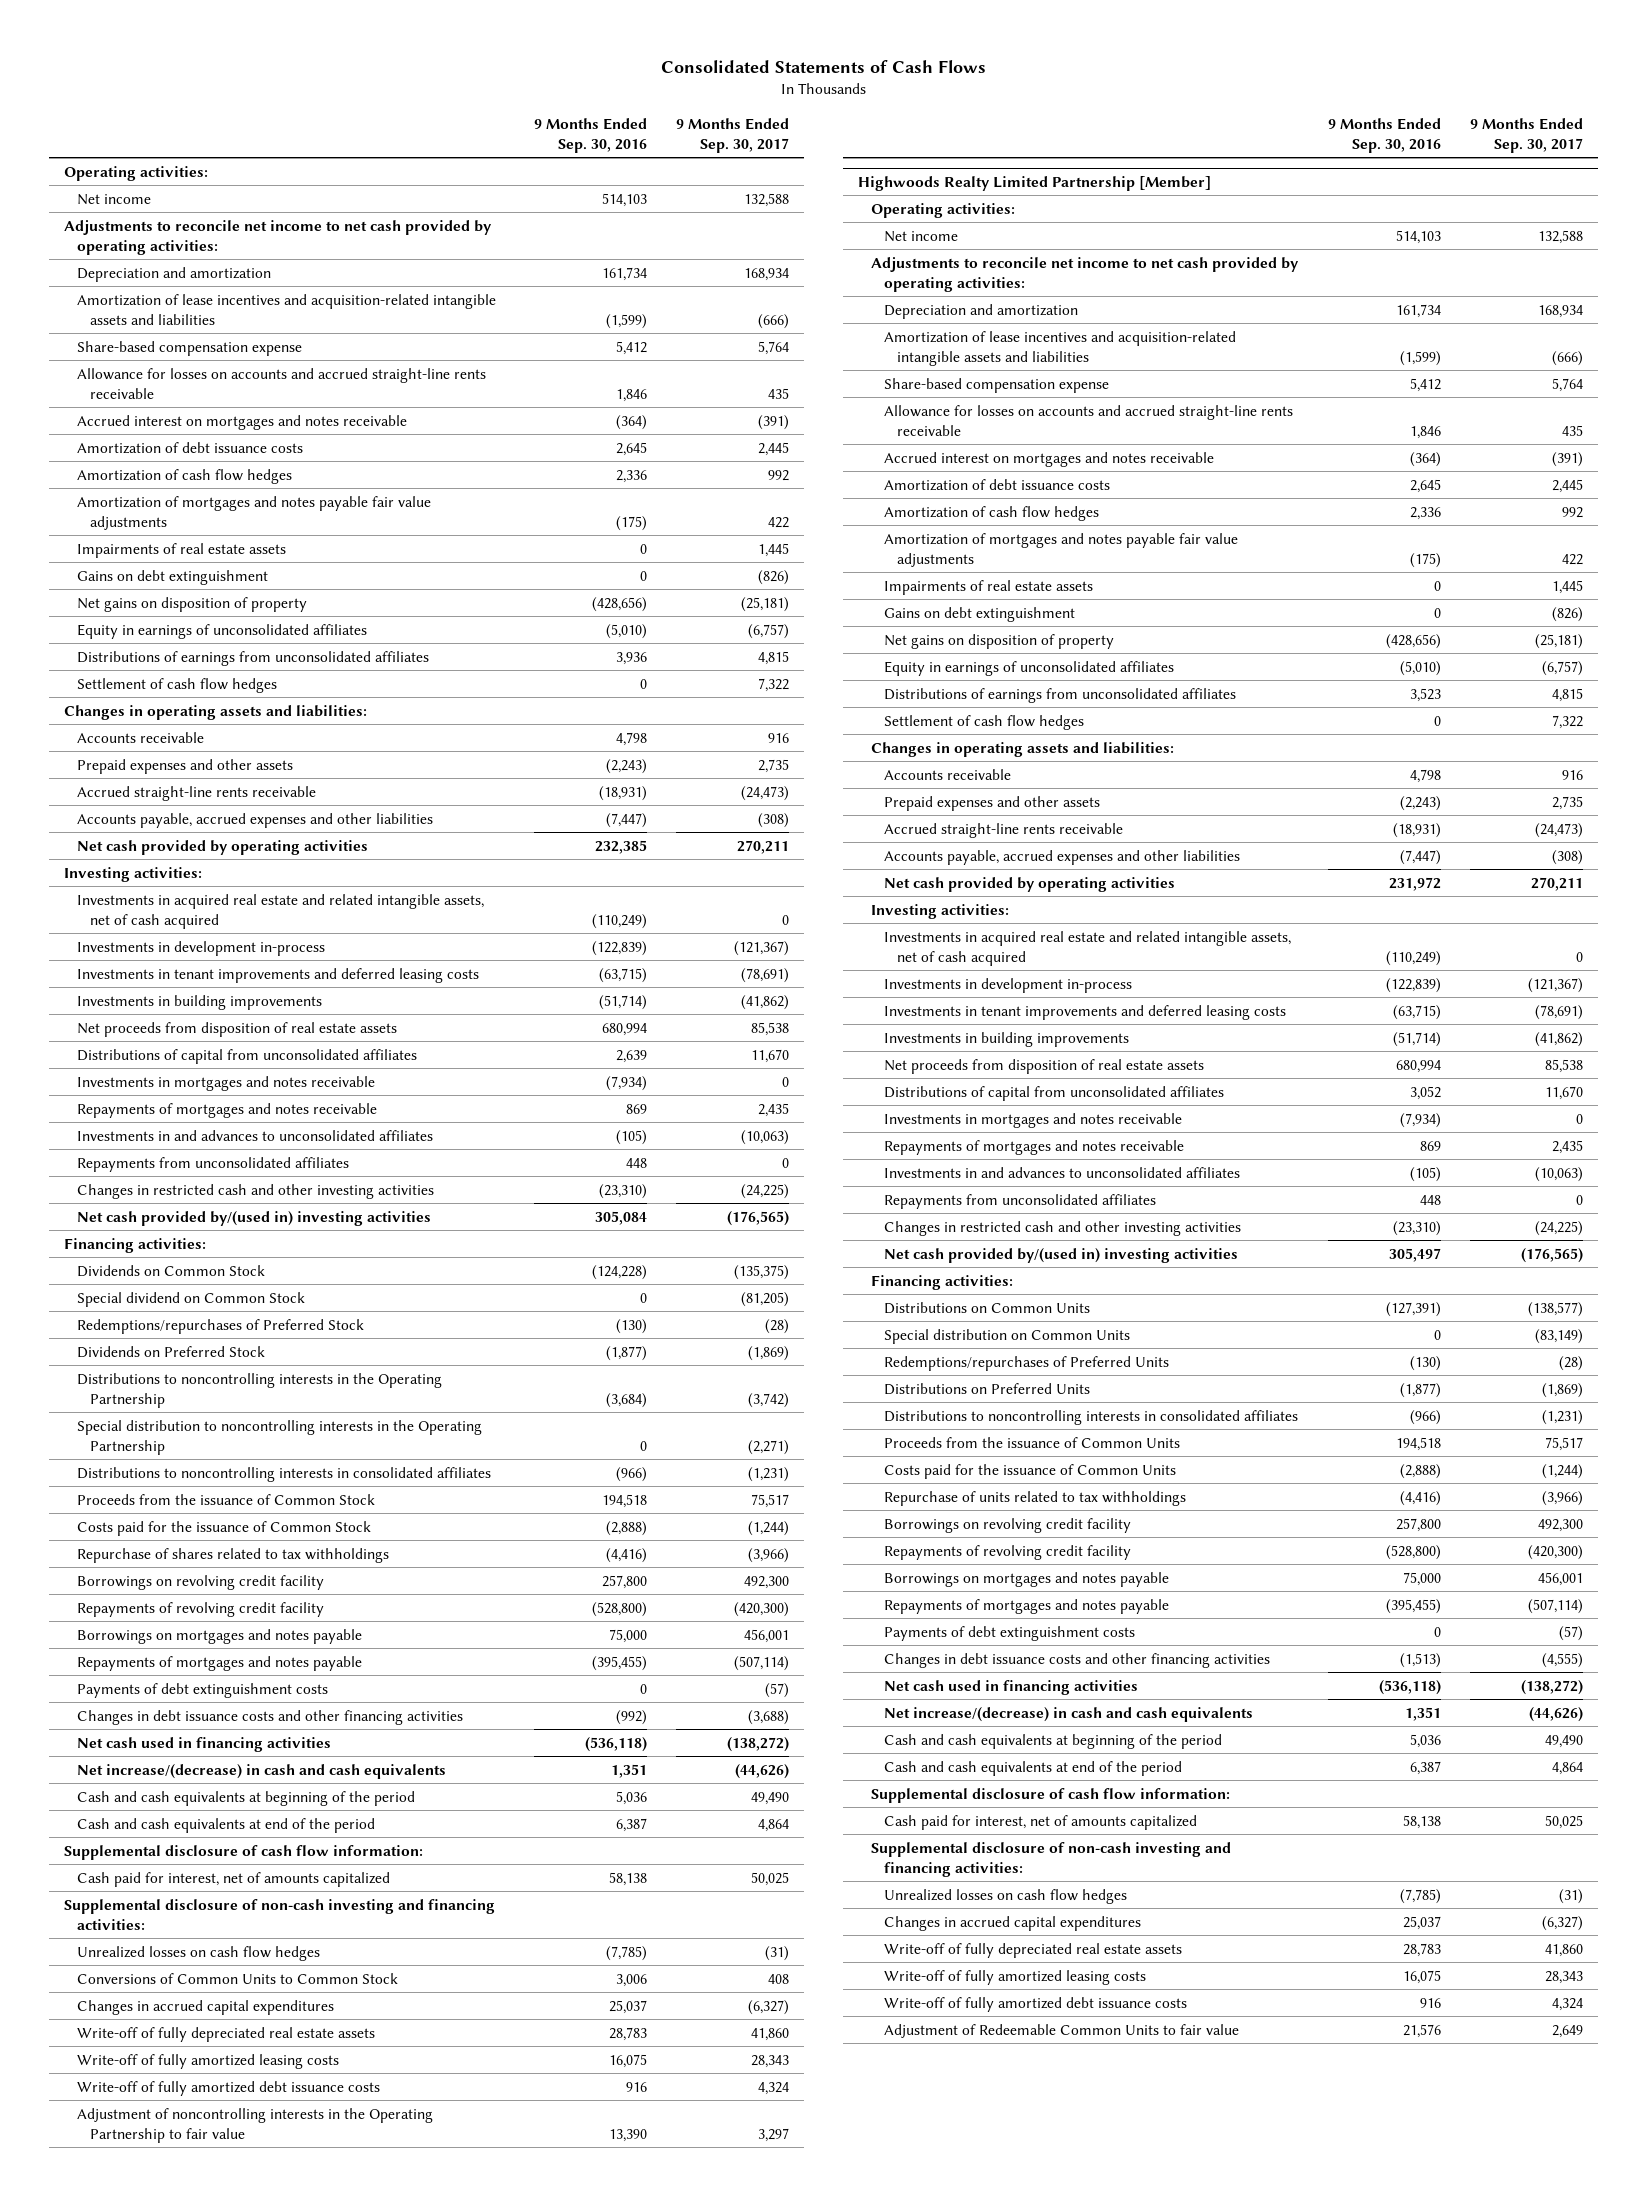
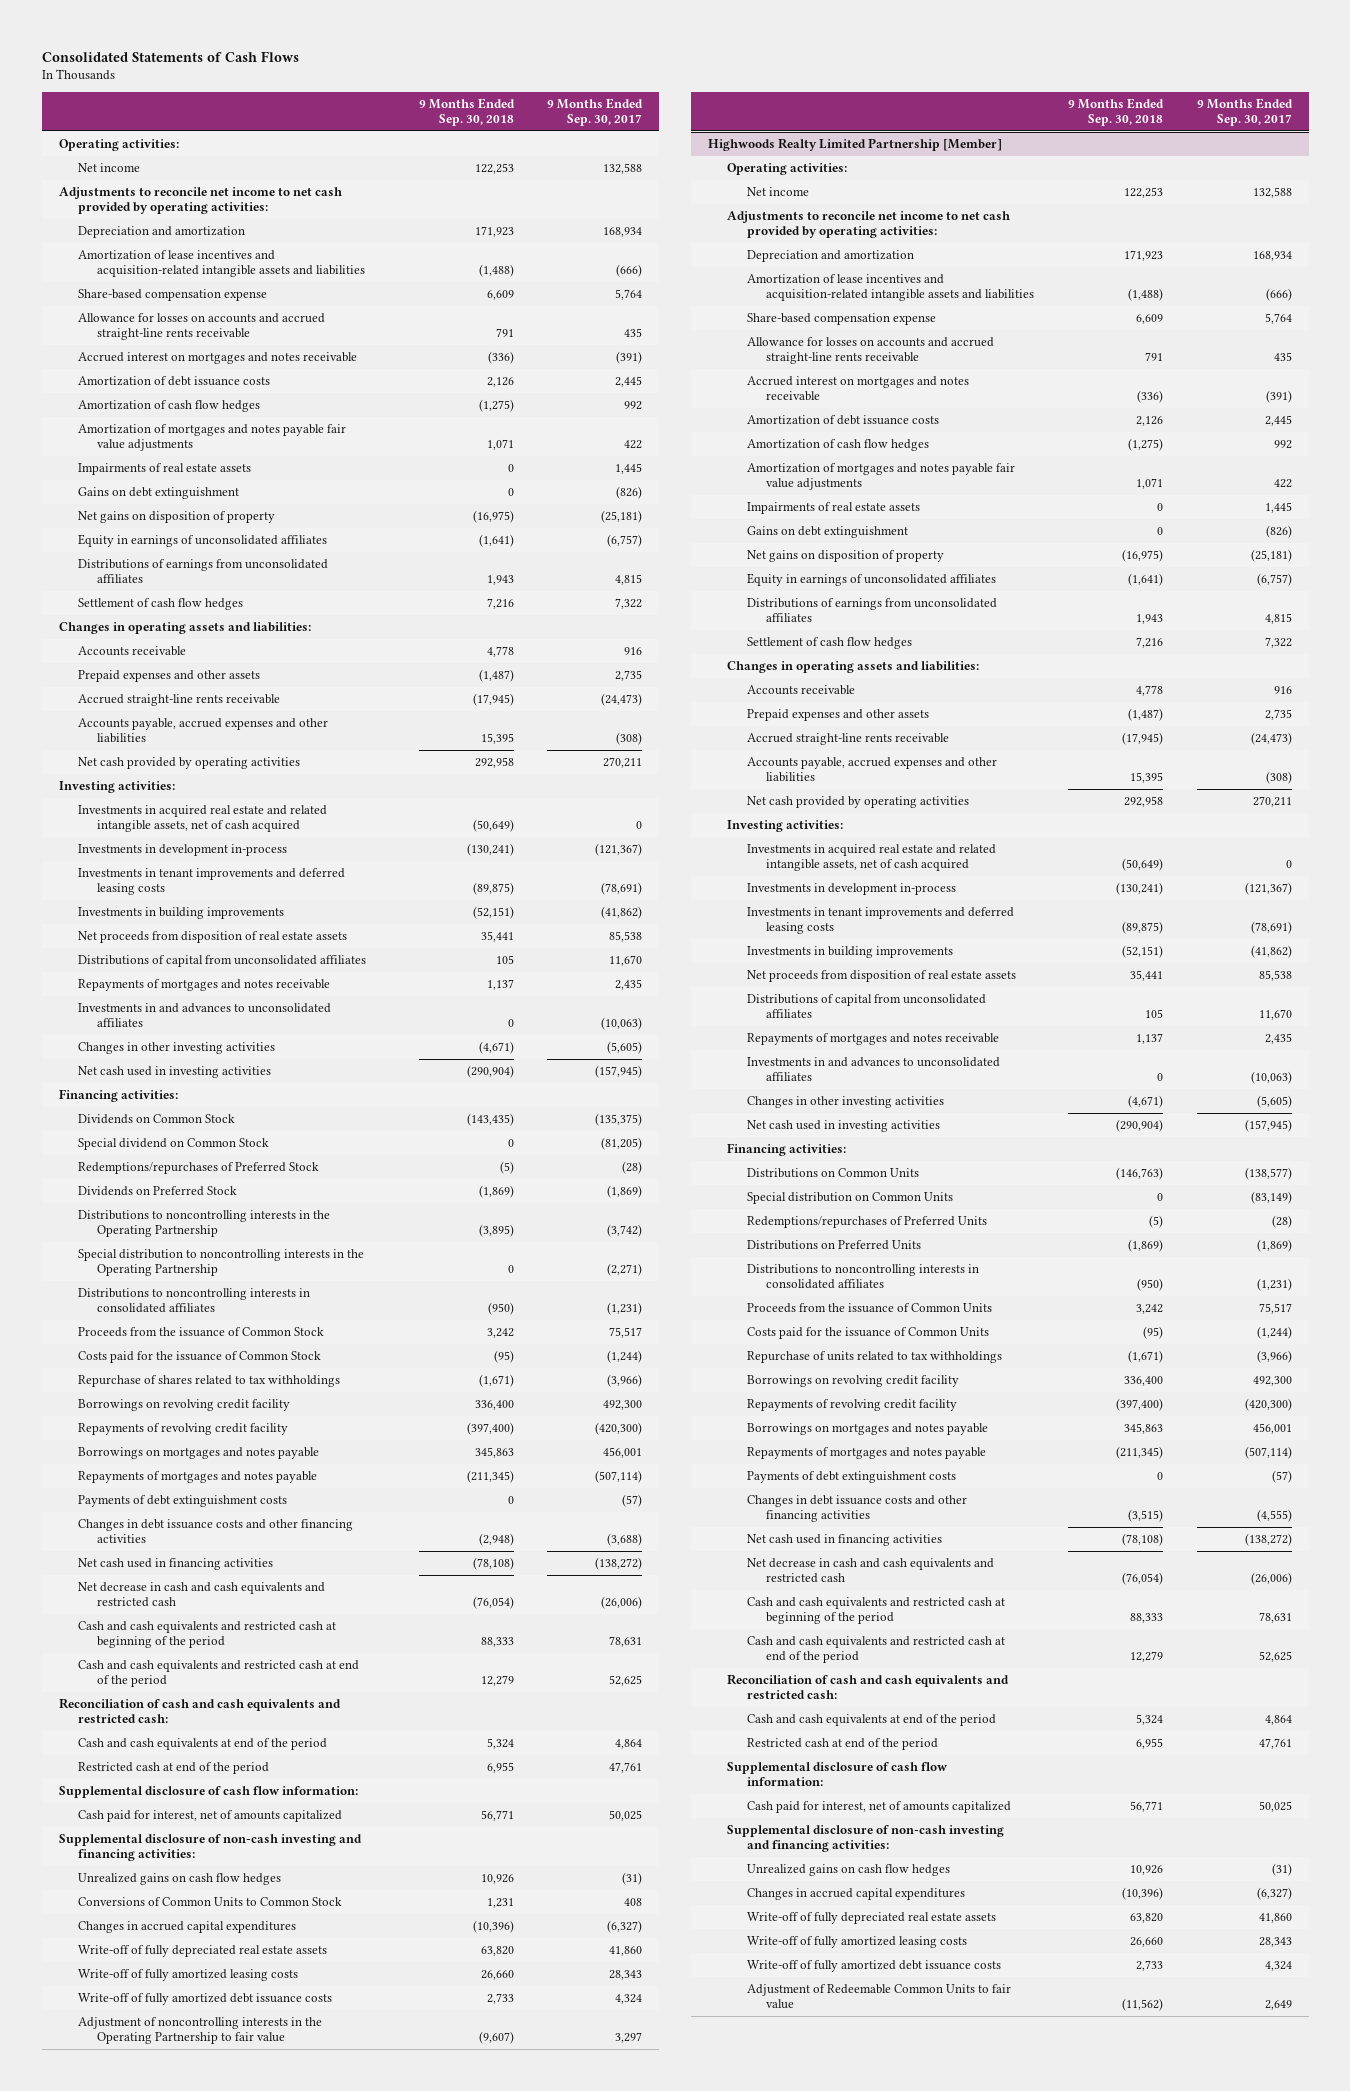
- | 9 Months Ended Sep. 30, 2016 | 9 Months Ended Sep. 30, 2017
+ | 9 Months Ended Sep. 30, 2018 | 9 Months Ended Sep. 30, 2017
- Investments in mortgages and notes receivable | (7,934) | 0
- Repayments from unconsolidated affiliates | 448 | 0
- Changes in restricted cash and other investing activities | (23,310) | (24,225)
- Net cash provided by/(used in) investing activities | 305,084 | (176,565)
+ Changes in other investing activities | (4,671) | (5,605)
+ Net cash used in investing activities | (290,904) | (157,945)
- Net increase/(decrease) in cash and cash equivalents | 1,351 | (44,626)
- Cash and cash equivalents at beginning of the period | 5,036 | 49,490
+ Net decrease in cash and cash equivalents and restricted cash | (76,054) | (26,006)
+ Cash and cash equivalents and restricted cash at beginning of the period | 88,333 | 78,631
+ Cash and cash equivalents and restricted cash at end of the period | 12,279 | 52,625
+ Reconciliation of cash and cash equivalents and restricted cash:
+ Restricted cash at end of the period | 6,955 | 47,761
- Unrealized losses on cash flow hedges | (7,785) | (31)
+ Unrealized gains on cash flow hedges | 10,926 | (31)
@ Highwoods Realty Limited Partnership [Member]
- Investments in mortgages and notes receivable | (7,934) | 0
- Repayments from unconsolidated affiliates | 448 | 0
- Changes in restricted cash and other investing activities | (23,310) | (24,225)
- Net cash provided by/(used in) investing activities | 305,497 | (176,565)
+ Changes in other investing activities | (4,671) | (5,605)
+ Net cash used in investing activities | (290,904) | (157,945)
- Net increase/(decrease) in cash and cash equivalents | 1,351 | (44,626)
- Cash and cash equivalents at beginning of the period | 5,036 | 49,490
+ Net decrease in cash and cash equivalents and restricted cash | (76,054) | (26,006)
+ Cash and cash equivalents and restricted cash at beginning of the period | 88,333 | 78,631
+ Cash and cash equivalents and restricted cash at end of the period | 12,279 | 52,625
+ Reconciliation of cash and cash equivalents and restricted cash:
+ Restricted cash at end of the period | 6,955 | 47,761
- Unrealized losses on cash flow hedges | (7,785) | (31)
+ Unrealized gains on cash flow hedges | 10,926 | (31)

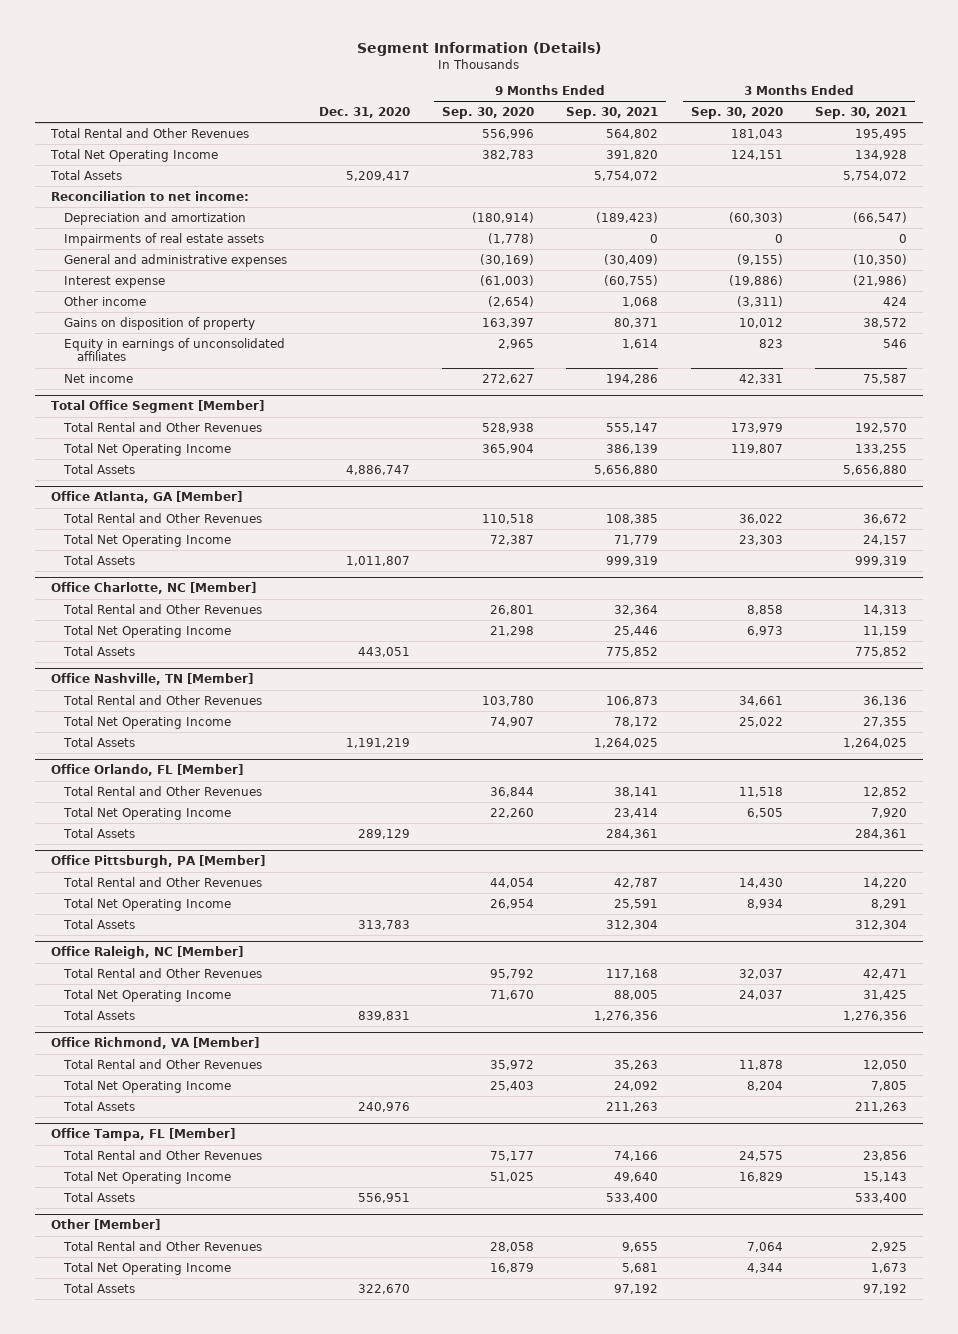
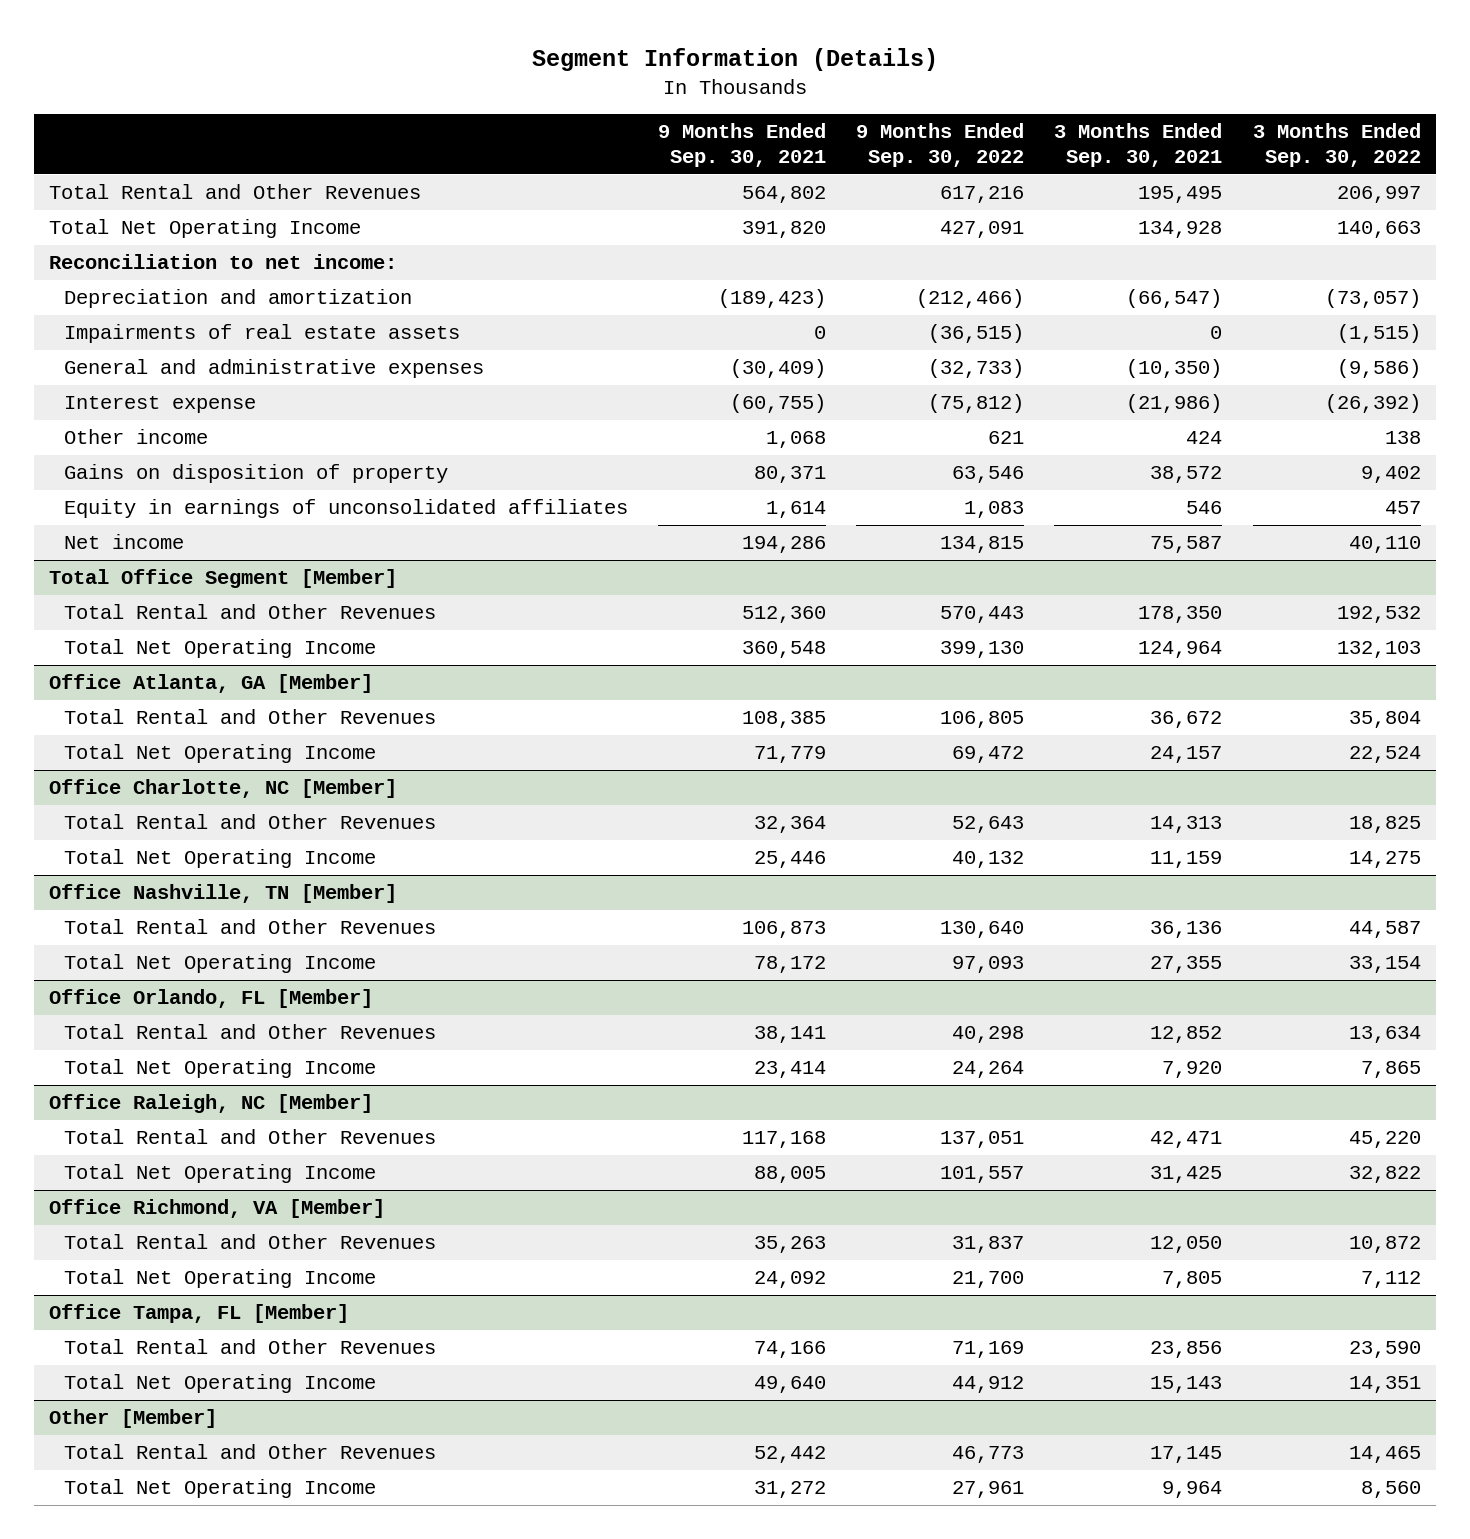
- | Dec. 31, 2020 | 9 Months Ended Sep. 30, 2020 | 9 Months Ended Sep. 30, 2021 | 3 Months Ended Sep. 30, 2020 | 3 Months Ended Sep. 30, 2021
+ | 9 Months Ended Sep. 30, 2021 | 9 Months Ended Sep. 30, 2022 | 3 Months Ended Sep. 30, 2021 | 3 Months Ended Sep. 30, 2022
- Total Assets | 5,209,417 | | 5,754,072 | | 5,754,072
@ Total Office Segment [Member]
- Total Rental and Other Revenues | | 528,938 | 555,147 | 173,979 | 192,570
- Total Net Operating Income | | 365,904 | 386,139 | 119,807 | 133,255
- Total Assets | 4,886,747 | | 5,656,880 | | 5,656,880
+ Total Rental and Other Revenues | 512,360 | 570,443 | 178,350 | 192,532
+ Total Net Operating Income | 360,548 | 399,130 | 124,964 | 132,103
@ Office Atlanta, GA [Member]
- Total Assets | 1,011,807 | | 999,319 | | 999,319
@ Office Charlotte, NC [Member]
- Total Assets | 443,051 | | 775,852 | | 775,852
@ Office Nashville, TN [Member]
- Total Assets | 1,191,219 | | 1,264,025 | | 1,264,025
@ Office Orlando, FL [Member]
- Total Assets | 289,129 | | 284,361 | | 284,361
- Office Pittsburgh, PA [Member]
- Total Rental and Other Revenues | | 44,054 | 42,787 | 14,430 | 14,220
- Total Net Operating Income | | 26,954 | 25,591 | 8,934 | 8,291
- Total Assets | 313,783 | | 312,304 | | 312,304
@ Office Raleigh, NC [Member]
- Total Assets | 839,831 | | 1,276,356 | | 1,276,356
@ Office Richmond, VA [Member]
- Total Assets | 240,976 | | 211,263 | | 211,263
@ Office Tampa, FL [Member]
- Total Assets | 556,951 | | 533,400 | | 533,400
@ Other [Member]
- Total Rental and Other Revenues | | 28,058 | 9,655 | 7,064 | 2,925
- Total Net Operating Income | | 16,879 | 5,681 | 4,344 | 1,673
- Total Assets | 322,670 | | 97,192 | | 97,192
+ Total Rental and Other Revenues | 52,442 | 46,773 | 17,145 | 14,465
+ Total Net Operating Income | 31,272 | 27,961 | 9,964 | 8,560

